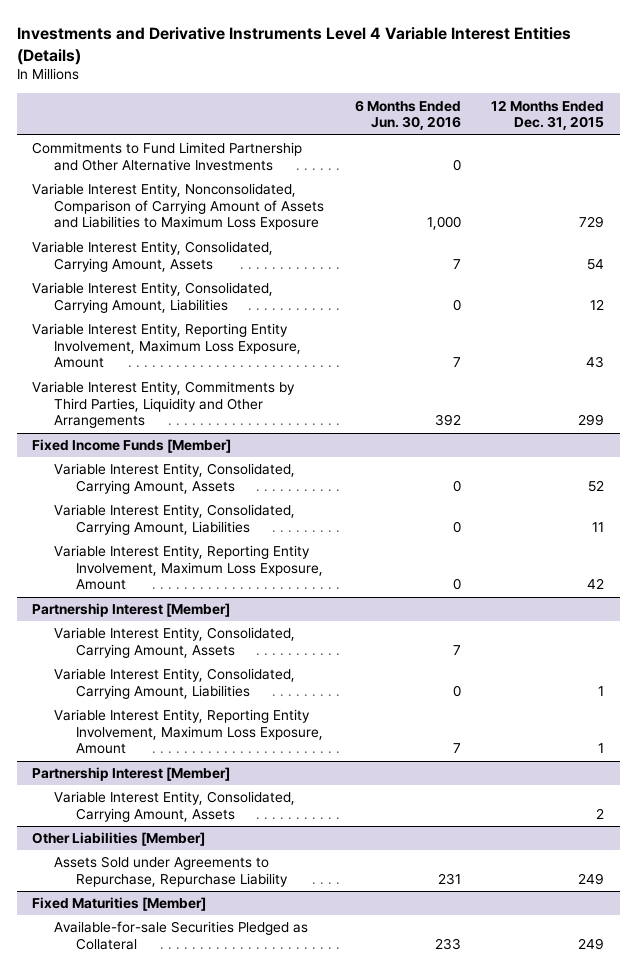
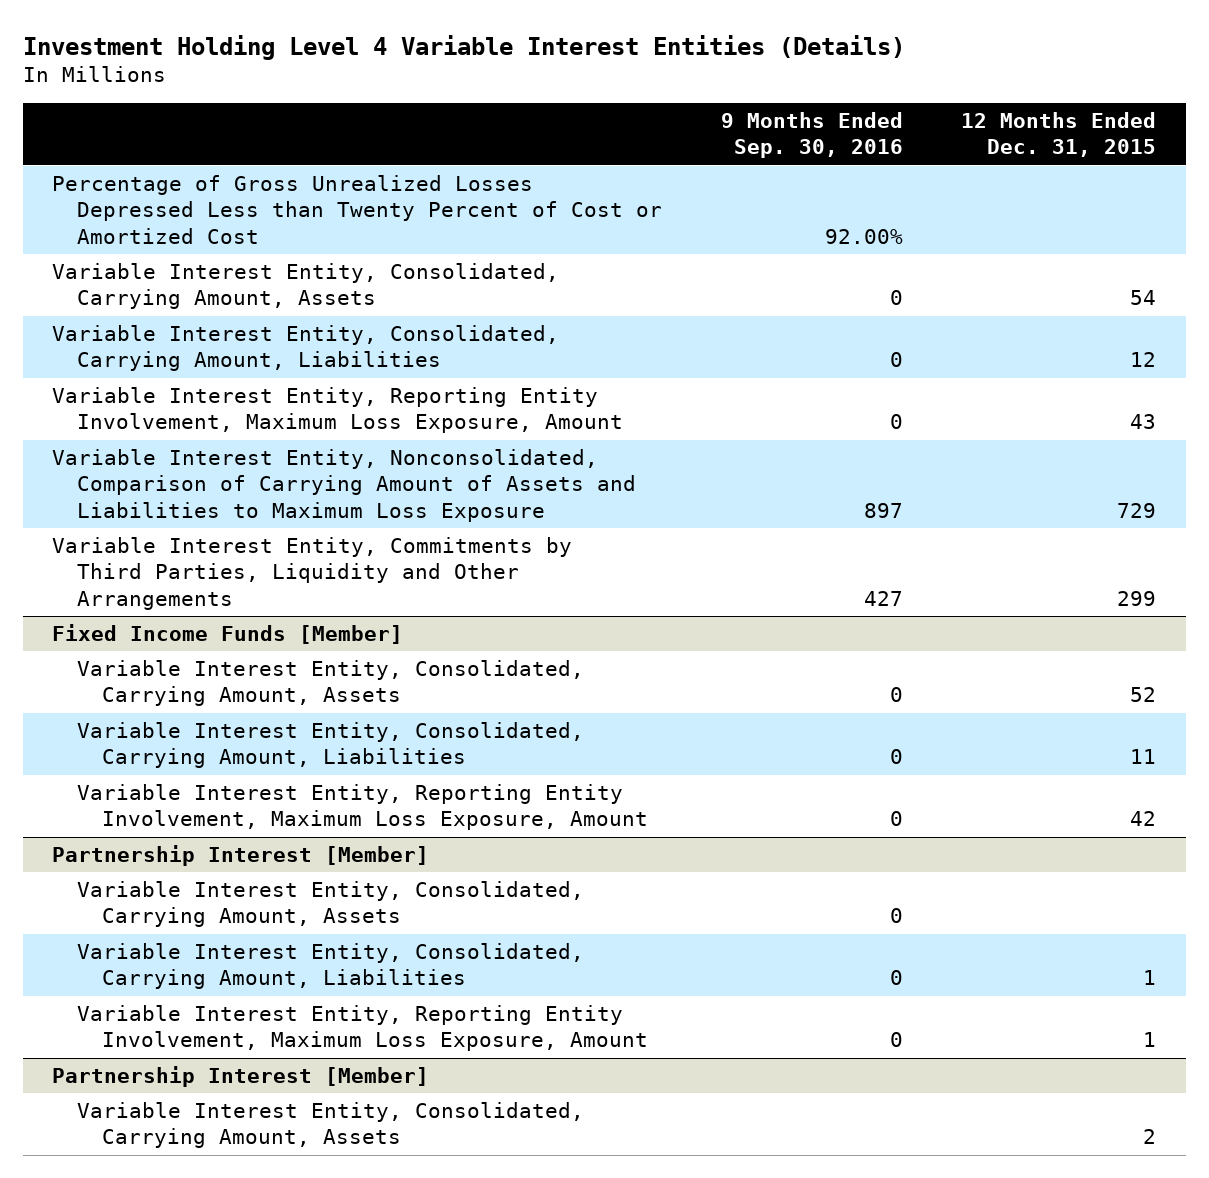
- Investments and Derivative Instruments Level 4 Variable Interest Entities (Details)
+ Investment Holding Level 4 Variable Interest Entities (Details)
- | 6 Months Ended Jun. 30, 2016 | 12 Months Ended Dec. 31, 2015
+ | 9 Months Ended Sep. 30, 2016 | 12 Months Ended Dec. 31, 2015
- Commitments to Fund Limited Partnership and Other Alternative Investments | 0 |
+ Percentage of Gross Unrealized Losses Depressed Less than Twenty Percent of Cost or Amortized Cost | 92.00% |
moved down: Variable Interest Entity, Nonconsolidated, Comparison of Carrying Amount of Assets and Liabilities to Maximum Loss Exposure | 897 | 729
- Other Liabilities [Member]
- Assets Sold under Agreements to Repurchase, Repurchase Liability | 231 | 249
- Fixed Maturities [Member]
- Available-for-sale Securities Pledged as Collateral | 233 | 249

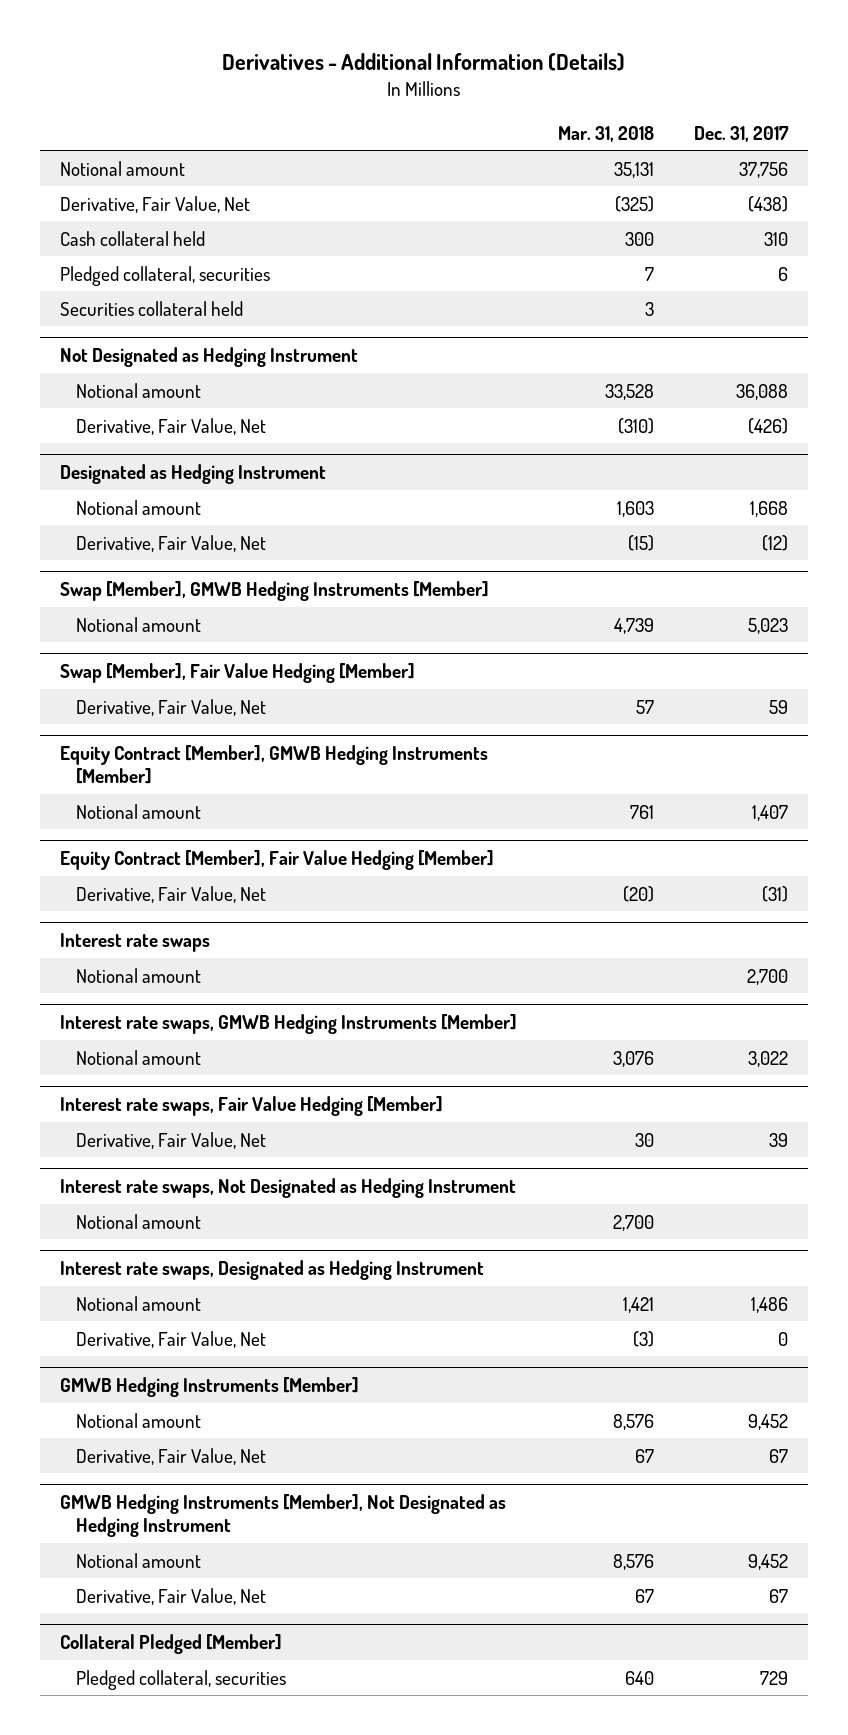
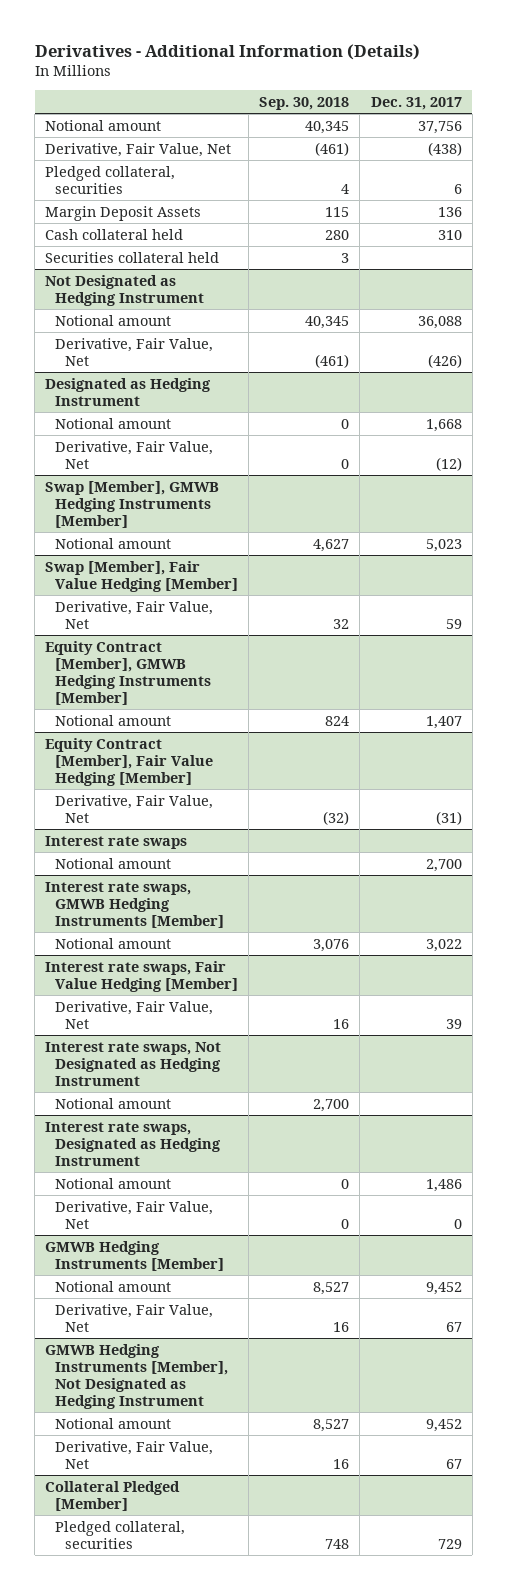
- | Mar. 31, 2018 | Dec. 31, 2017
+ | Sep. 30, 2018 | Dec. 31, 2017
+ Margin Deposit Assets | 115 | 136
moved down: Cash collateral held | 280 | 310

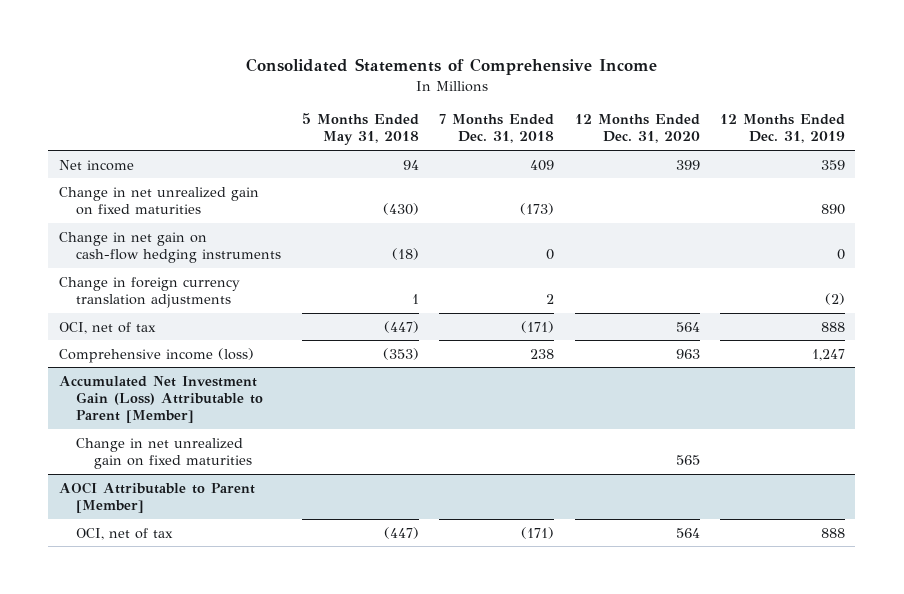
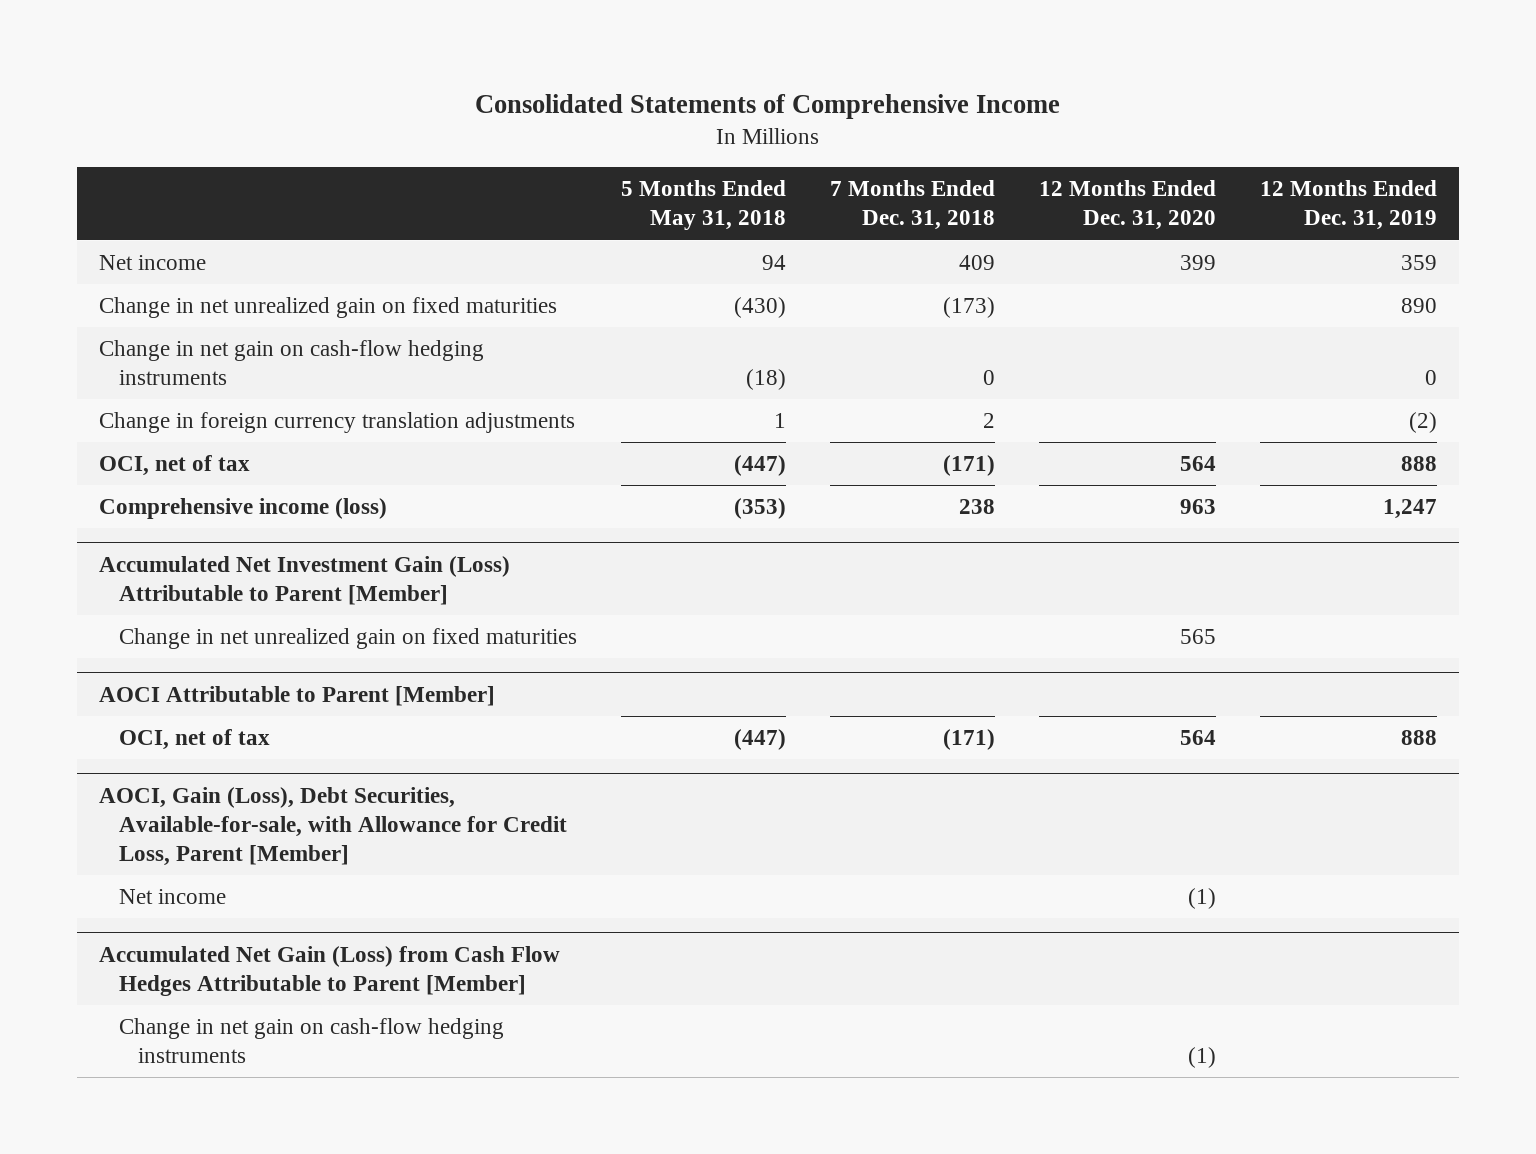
+ AOCI, Gain (Loss), Debt Securities, Available-for-sale, with Allowance for Credit Loss, Parent [Member]
+ Net income | | | (1) |
+ Accumulated Net Gain (Loss) from Cash Flow Hedges Attributable to Parent [Member]
+ Change in net gain on cash-flow hedging instruments | | | (1) |

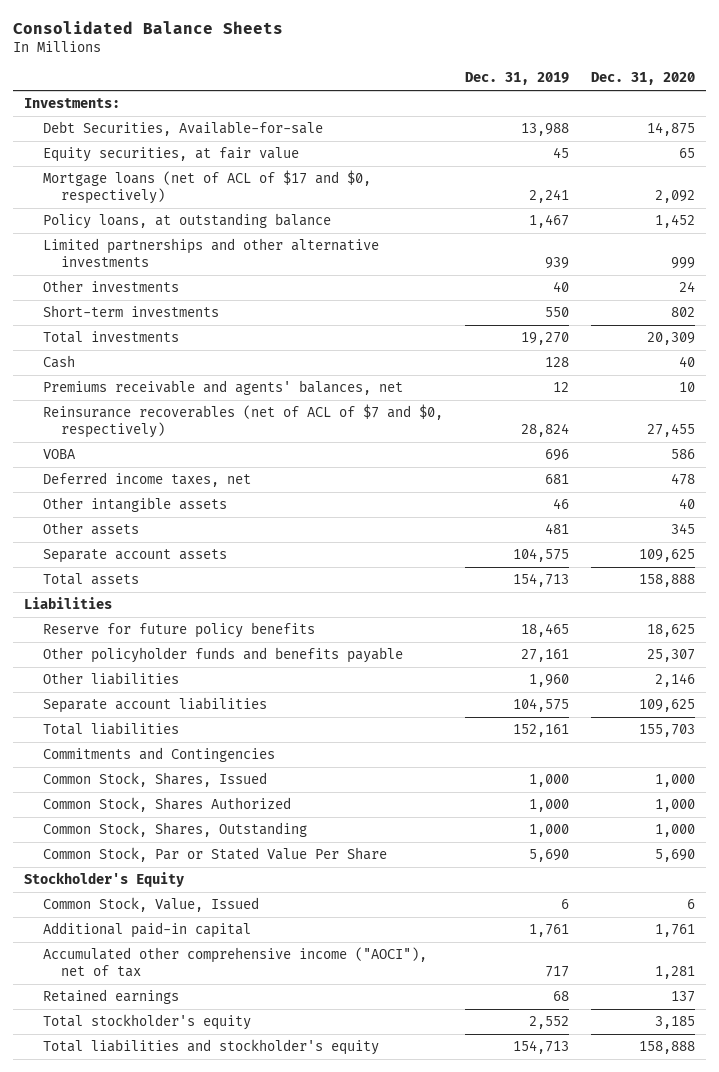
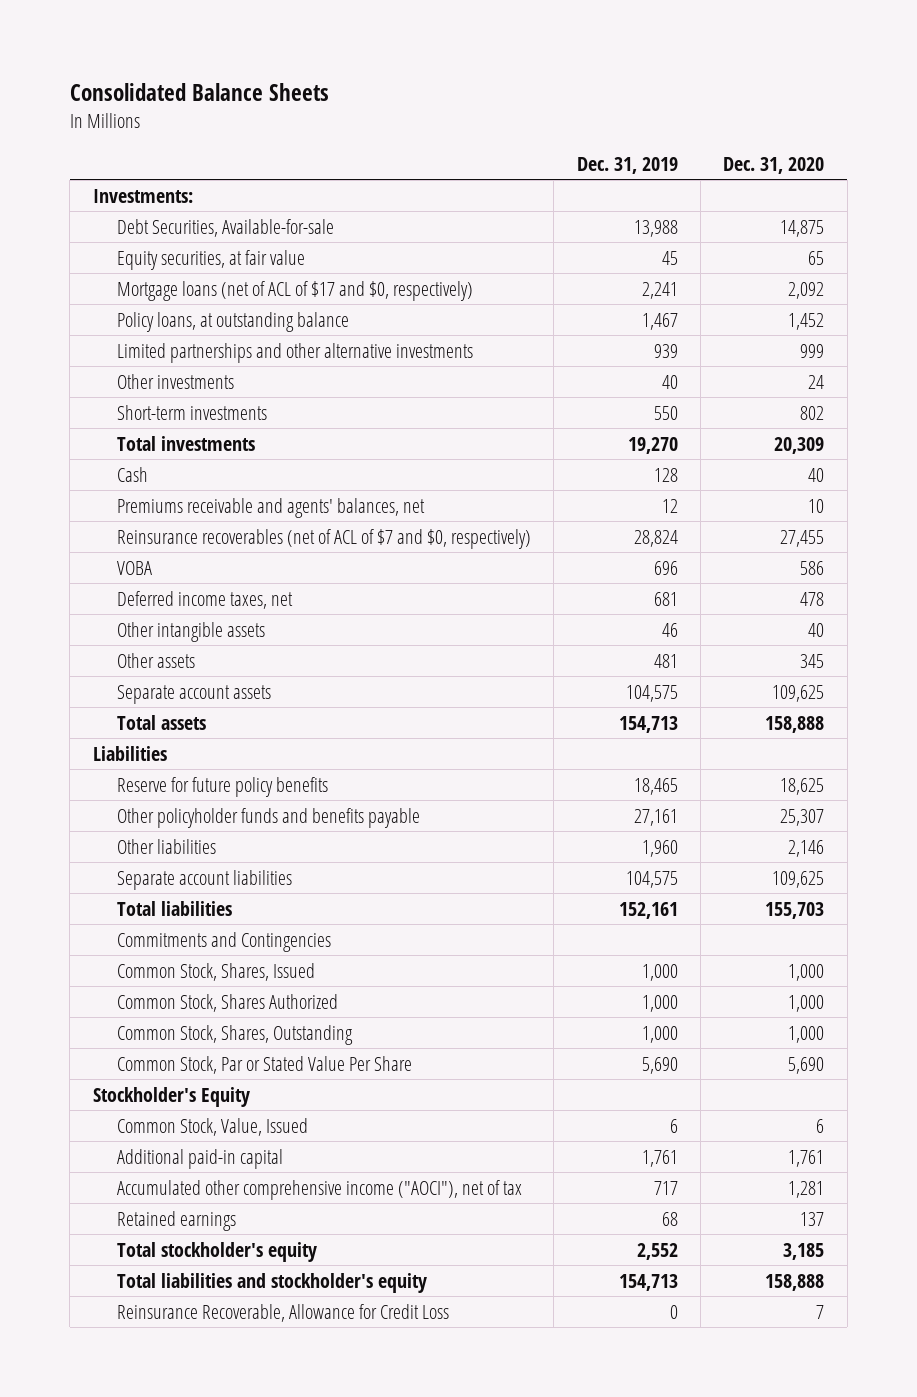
+ Reinsurance Recoverable, Allowance for Credit Loss | 0 | 7

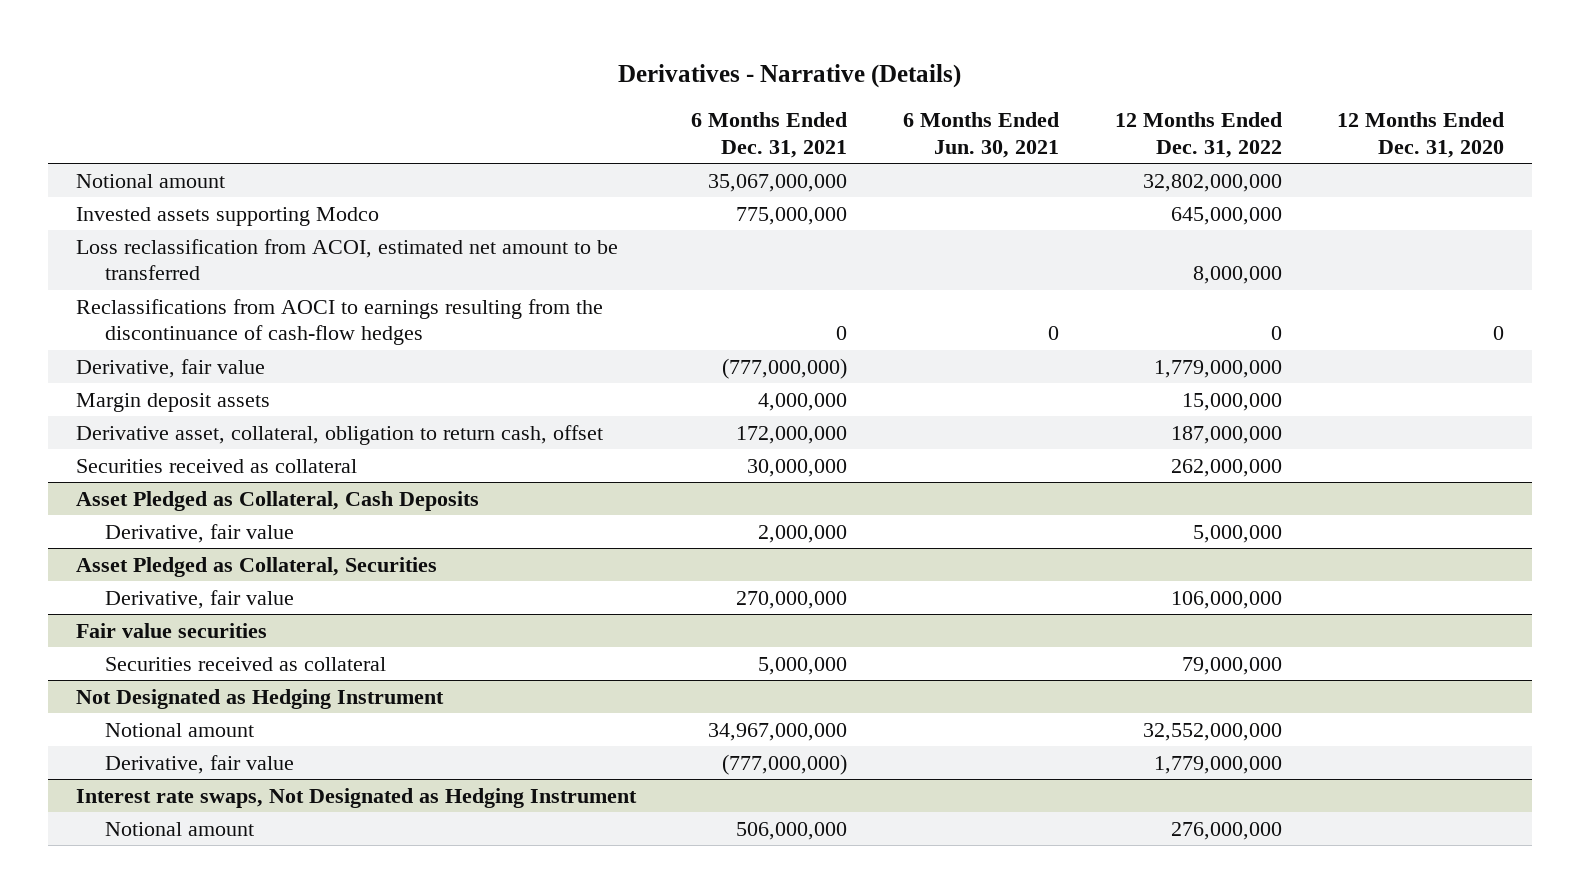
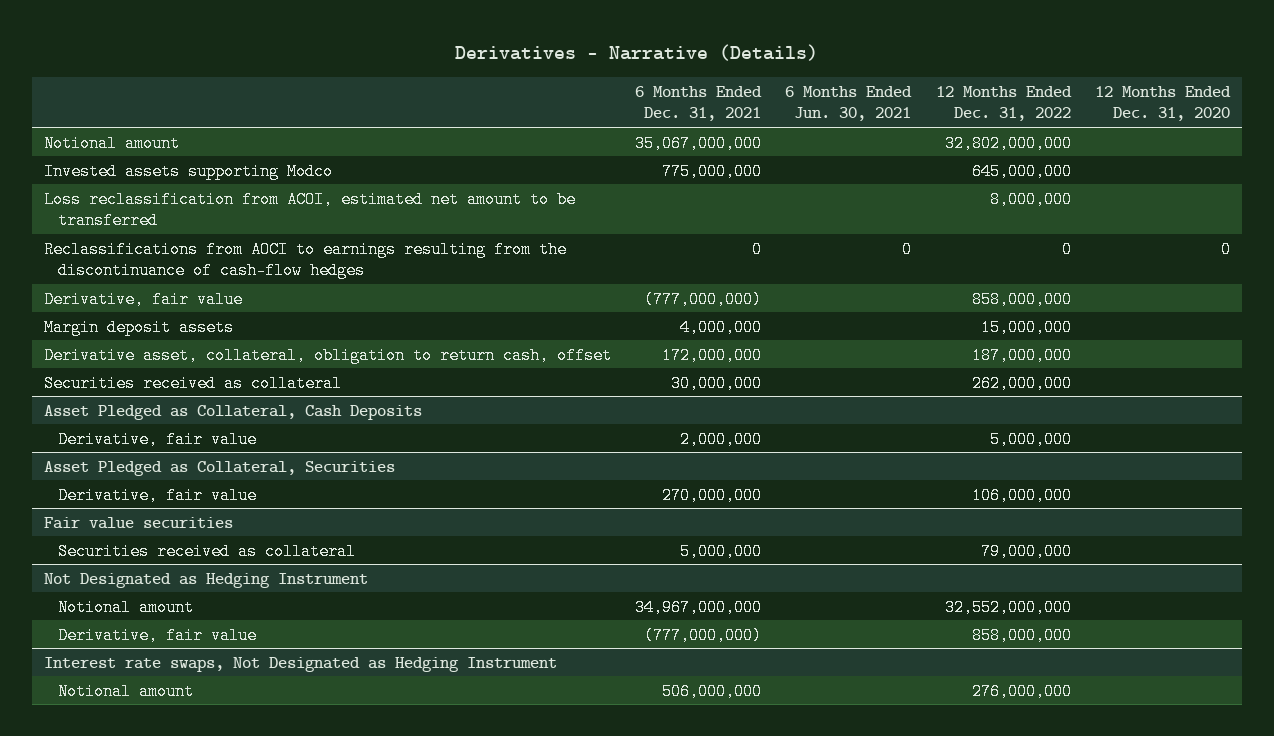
- Derivative, fair value | (777,000,000) | | 1,779,000,000 |
+ Derivative, fair value | (777,000,000) | | 858,000,000 |
@ Not Designated as Hedging Instrument
- Derivative, fair value | (777,000,000) | | 1,779,000,000 |
+ Derivative, fair value | (777,000,000) | | 858,000,000 |

